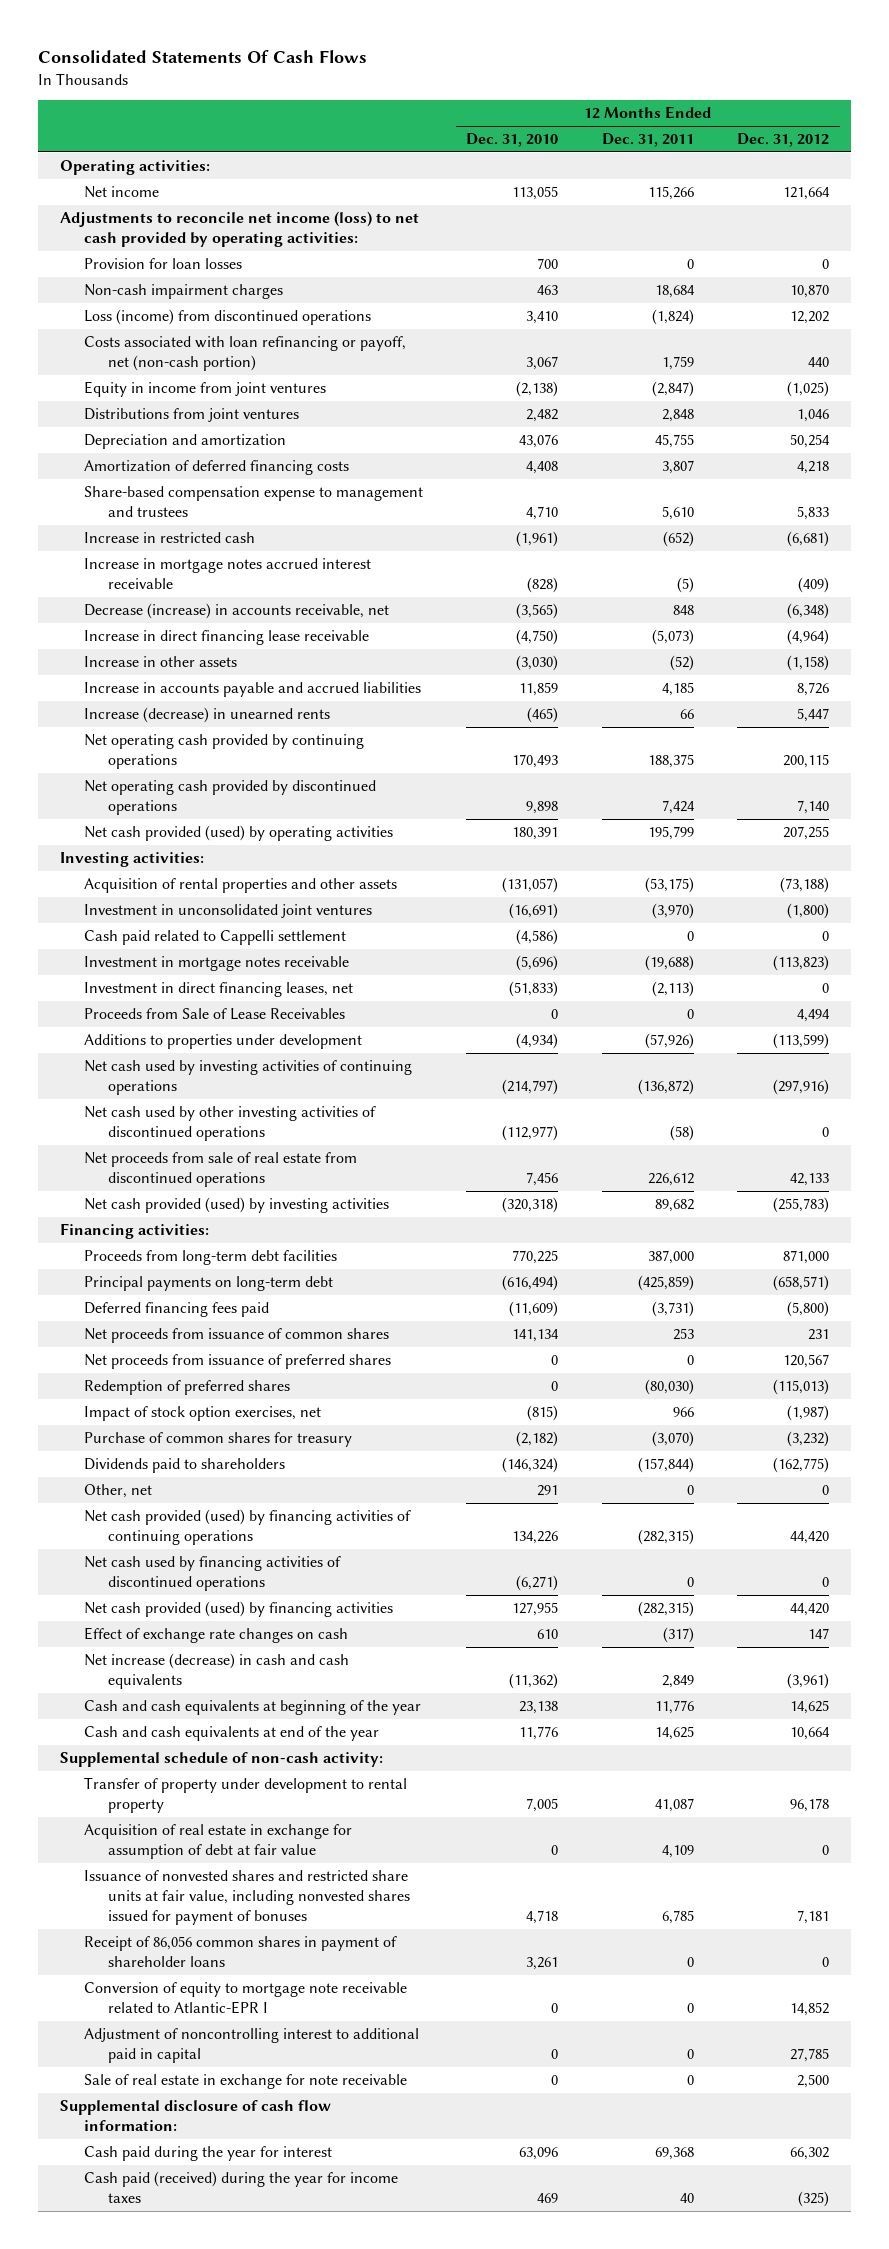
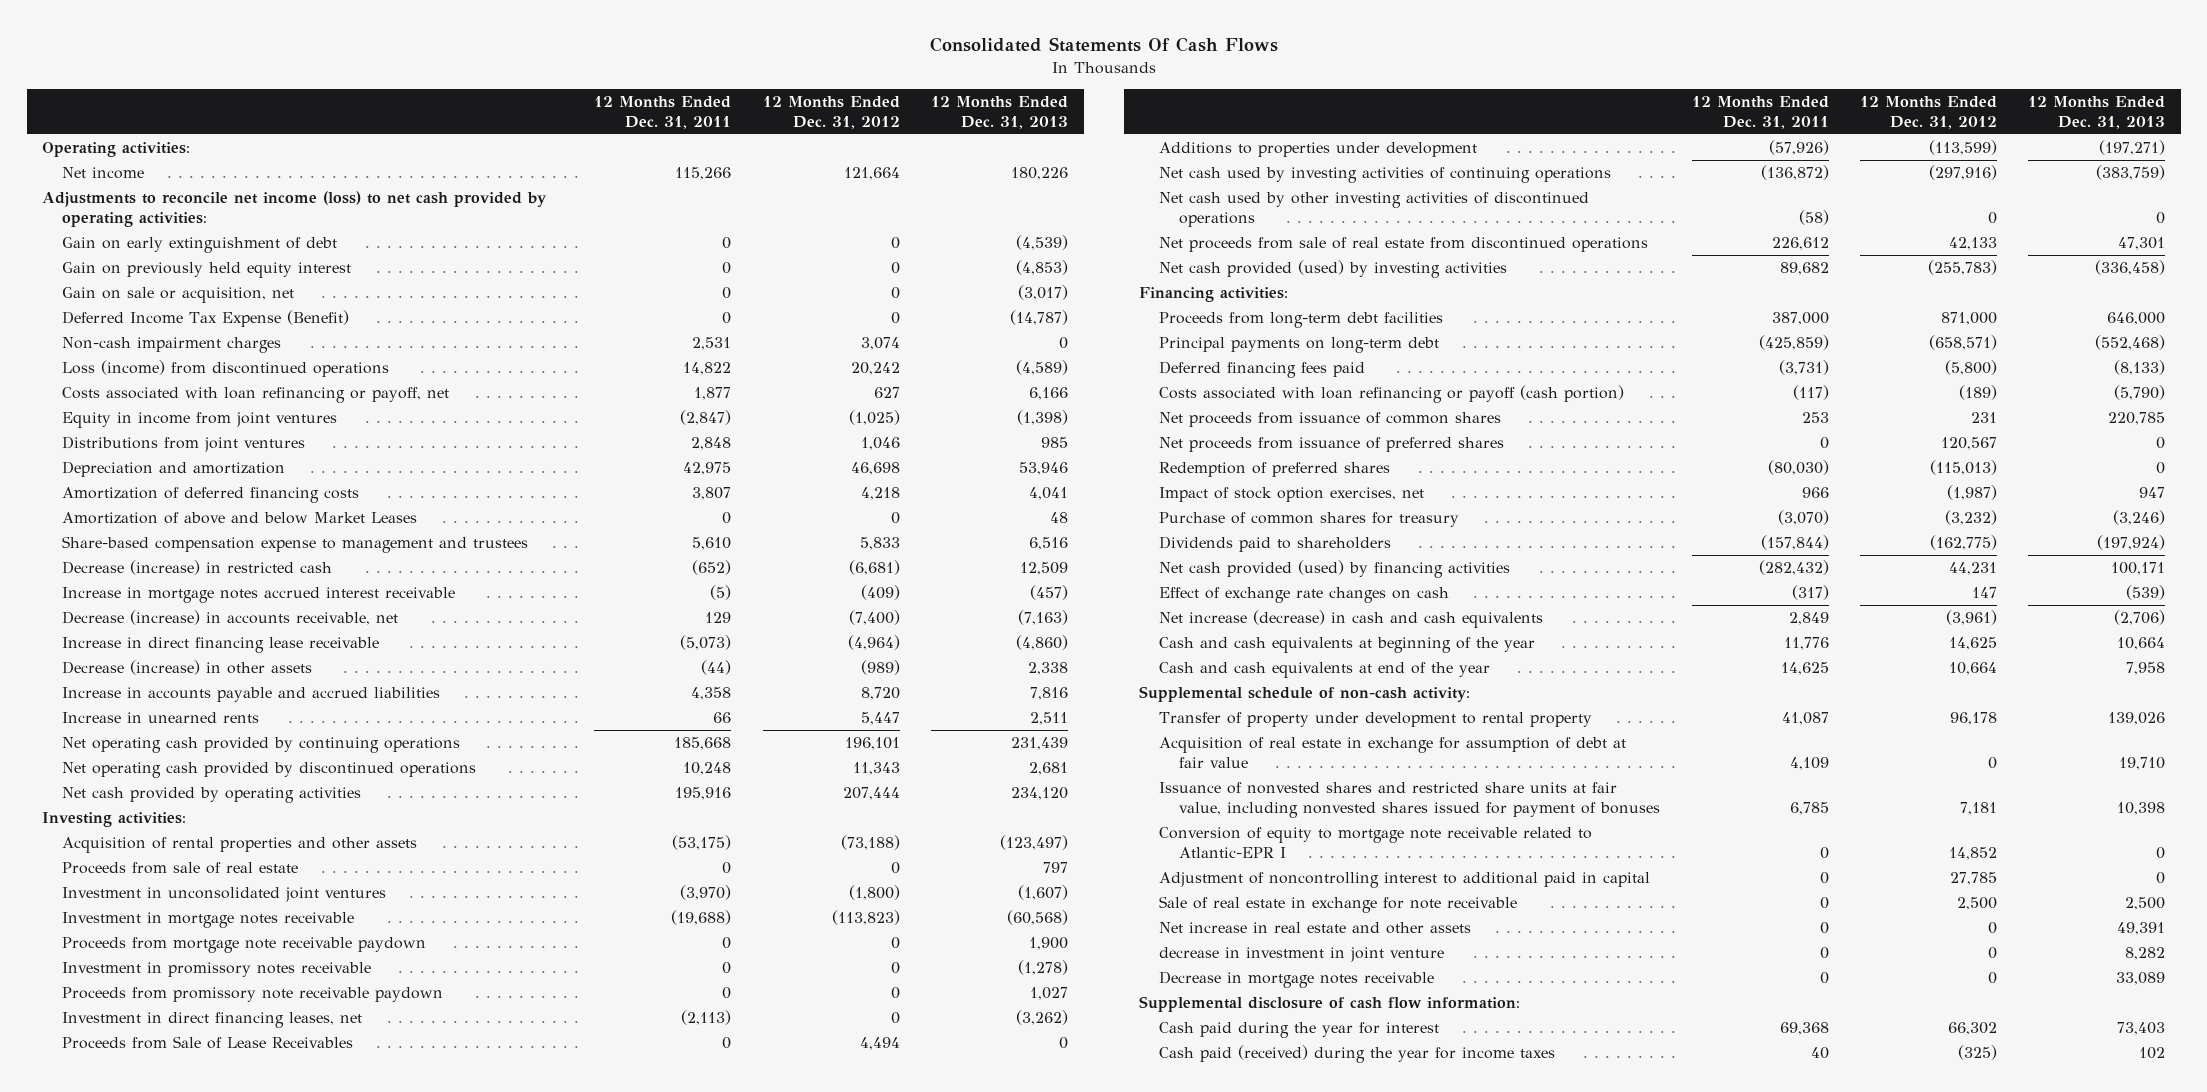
- | 12 Months Ended Dec. 31, 2010 | 12 Months Ended Dec. 31, 2011 | 12 Months Ended Dec. 31, 2012
+ | 12 Months Ended Dec. 31, 2011 | 12 Months Ended Dec. 31, 2012 | 12 Months Ended Dec. 31, 2013
- Provision for loan losses | 700 | 0 | 0
- Non-cash impairment charges | 463 | 18,684 | 10,870
- Loss (income) from discontinued operations | 3,410 | (1,824) | 12,202
- Costs associated with loan refinancing or payoff, net (non-cash portion) | 3,067 | 1,759 | 440
+ Gain on early extinguishment of debt | 0 | 0 | (4,539)
+ Gain on previously held equity interest | 0 | 0 | (4,853)
+ Gain on sale or acquisition, net | 0 | 0 | (3,017)
+ Deferred Income Tax Expense (Benefit) | 0 | 0 | (14,787)
+ Non-cash impairment charges | 2,531 | 3,074 | 0
+ Loss (income) from discontinued operations | 14,822 | 20,242 | (4,589)
+ Costs associated with loan refinancing or payoff, net | 1,877 | 627 | 6,166
- Depreciation and amortization | 43,076 | 45,755 | 50,254
+ Depreciation and amortization | 42,975 | 46,698 | 53,946
+ Amortization of above and below Market Leases | 0 | 0 | 48
- Increase in restricted cash | (1,961) | (652) | (6,681)
+ Decrease (increase) in restricted cash | (652) | (6,681) | 12,509
- Decrease (increase) in accounts receivable, net | (3,565) | 848 | (6,348)
+ Decrease (increase) in accounts receivable, net | 129 | (7,400) | (7,163)
- Increase in other assets | (3,030) | (52) | (1,158)
- Increase in accounts payable and accrued liabilities | 11,859 | 4,185 | 8,726
- Increase (decrease) in unearned rents | (465) | 66 | 5,447
- Net operating cash provided by continuing operations | 170,493 | 188,375 | 200,115
- Net operating cash provided by discontinued operations | 9,898 | 7,424 | 7,140
- Net cash provided (used) by operating activities | 180,391 | 195,799 | 207,255
+ Decrease (increase) in other assets | (44) | (989) | 2,338
+ Increase in accounts payable and accrued liabilities | 4,358 | 8,720 | 7,816
+ Increase in unearned rents | 66 | 5,447 | 2,511
+ Net operating cash provided by continuing operations | 185,668 | 196,101 | 231,439
+ Net operating cash provided by discontinued operations | 10,248 | 11,343 | 2,681
+ Net cash provided by operating activities | 195,916 | 207,444 | 234,120
+ Proceeds from sale of real estate | 0 | 0 | 797
- Cash paid related to Cappelli settlement | (4,586) | 0 | 0
+ Proceeds from mortgage note receivable paydown | 0 | 0 | 1,900
+ Investment in promissory notes receivable | 0 | 0 | (1,278)
+ Proceeds from promissory note receivable paydown | 0 | 0 | 1,027
+ Costs associated with loan refinancing or payoff (cash portion) | (117) | (189) | (5,790)
- Other, net | 291 | 0 | 0
- Net cash provided (used) by financing activities of continuing operations | 134,226 | (282,315) | 44,420
- Net cash used by financing activities of discontinued operations | (6,271) | 0 | 0
- Net cash provided (used) by financing activities | 127,955 | (282,315) | 44,420
+ Net cash provided (used) by financing activities | (282,432) | 44,231 | 100,171
- Receipt of 86,056 common shares in payment of shareholder loans | 3,261 | 0 | 0
+ Net increase in real estate and other assets | 0 | 0 | 49,391
+ decrease in investment in joint venture | 0 | 0 | 8,282
+ Decrease in mortgage notes receivable | 0 | 0 | 33,089

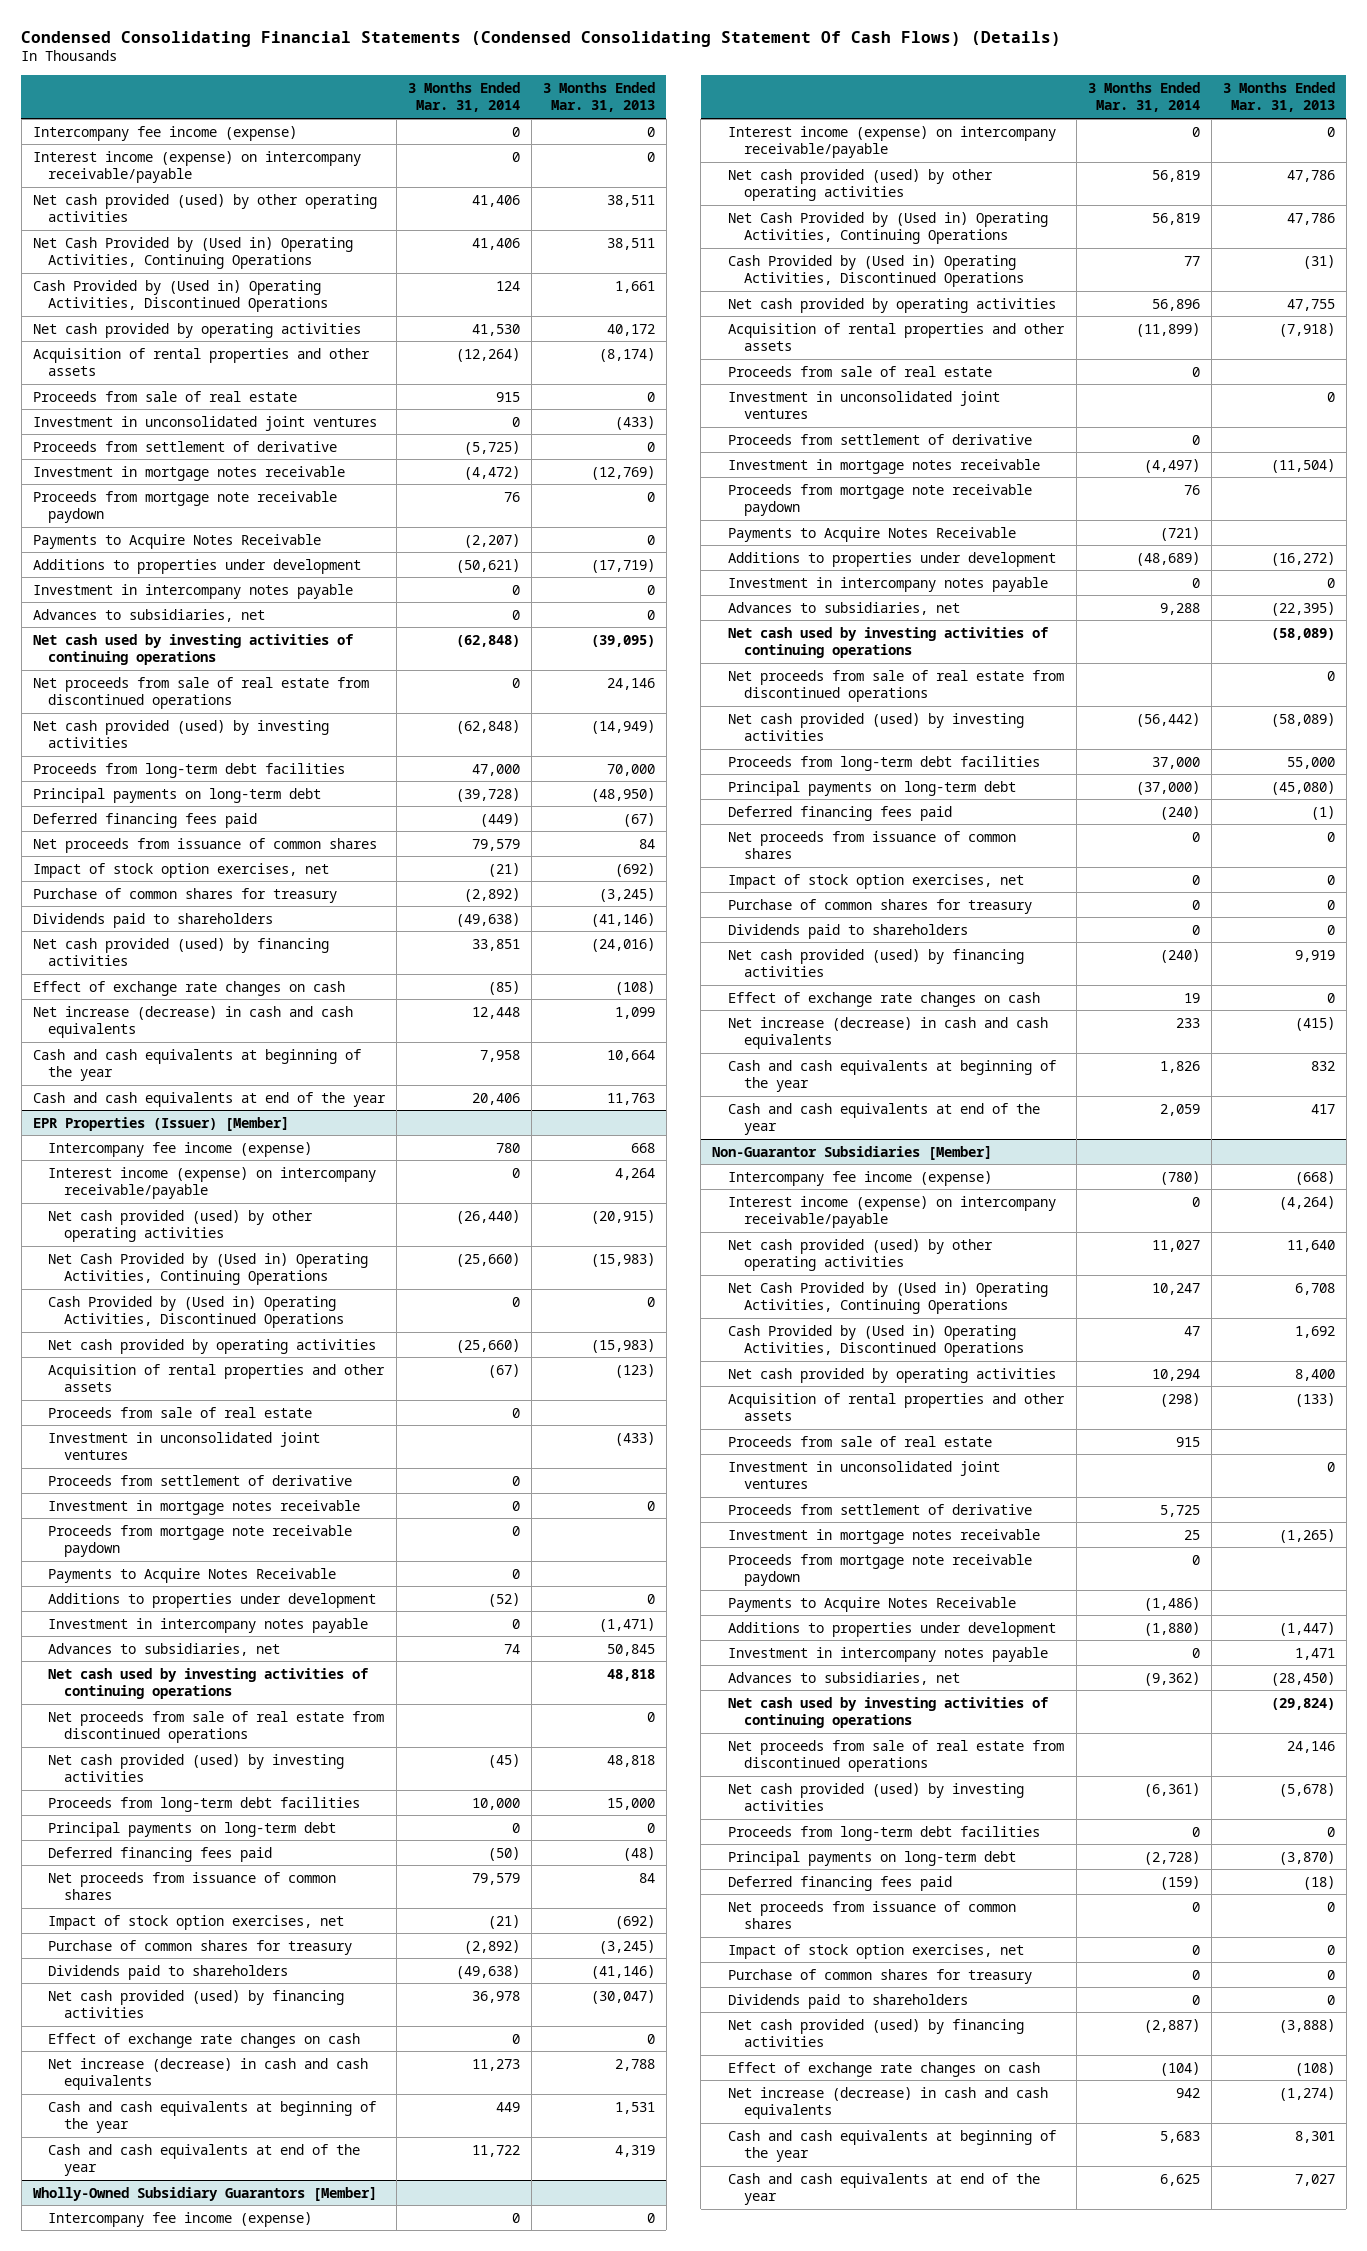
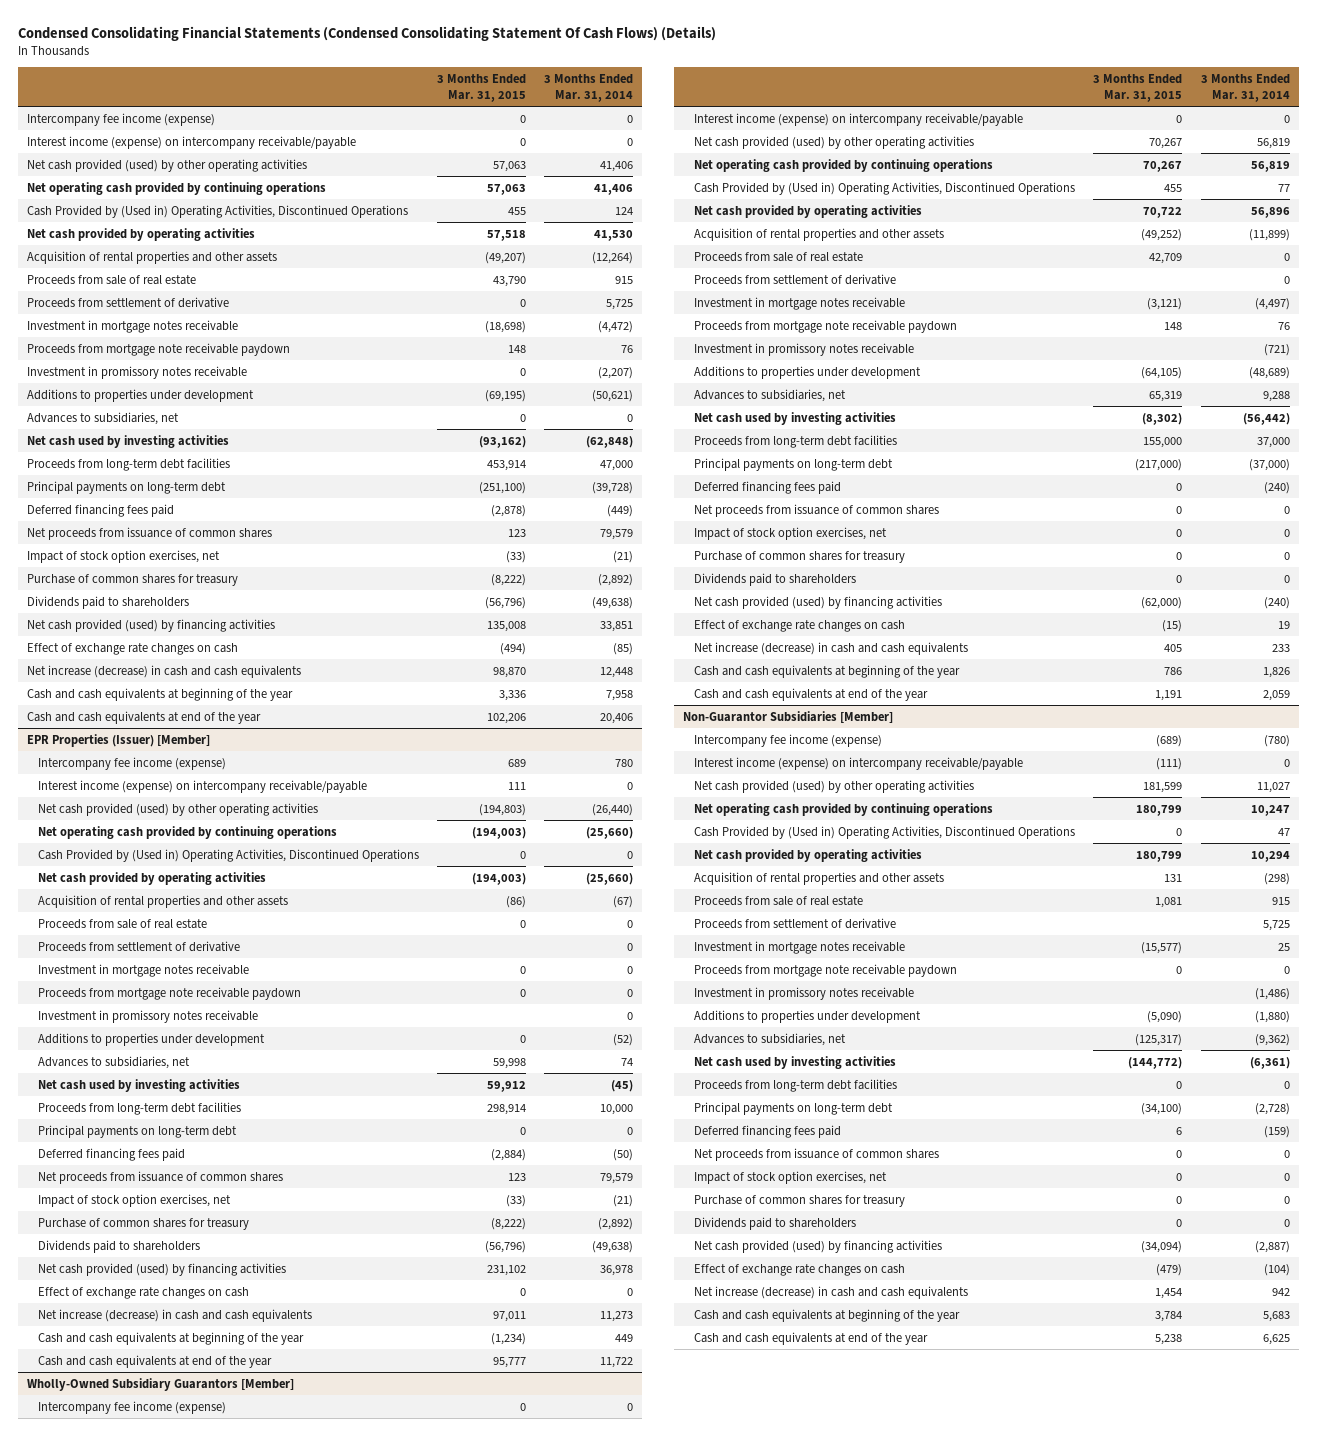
- | 3 Months Ended Mar. 31, 2014 | 3 Months Ended Mar. 31, 2013
+ | 3 Months Ended Mar. 31, 2015 | 3 Months Ended Mar. 31, 2014
- Net Cash Provided by (Used in) Operating Activities, Continuing Operations | 41,406 | 38,511
+ Net operating cash provided by continuing operations | 57,063 | 41,406
- Investment in unconsolidated joint ventures | 0 | (433)
- Proceeds from settlement of derivative | (5,725) | 0
+ Proceeds from settlement of derivative | 0 | 5,725
- Payments to Acquire Notes Receivable | (2,207) | 0
+ Investment in promissory notes receivable | 0 | (2,207)
- Investment in intercompany notes payable | 0 | 0
- Net cash used by investing activities of continuing operations | (62,848) | (39,095)
- Net proceeds from sale of real estate from discontinued operations | 0 | 24,146
- Net cash provided (used) by investing activities | (62,848) | (14,949)
+ Net cash used by investing activities | (93,162) | (62,848)
@ EPR Properties (Issuer) [Member]
- Net Cash Provided by (Used in) Operating Activities, Continuing Operations | (25,660) | (15,983)
+ Net operating cash provided by continuing operations | (194,003) | (25,660)
- Investment in unconsolidated joint ventures | | (433)
- Payments to Acquire Notes Receivable | 0 |
+ Investment in promissory notes receivable | | 0
- Investment in intercompany notes payable | 0 | (1,471)
- Net cash used by investing activities of continuing operations | | 48,818
- Net proceeds from sale of real estate from discontinued operations | | 0
- Net cash provided (used) by investing activities | (45) | 48,818
+ Net cash used by investing activities | 59,912 | (45)
@ Wholly-Owned Subsidiary Guarantors [Member]
- Net Cash Provided by (Used in) Operating Activities, Continuing Operations | 56,819 | 47,786
+ Net operating cash provided by continuing operations | 70,267 | 56,819
- Investment in unconsolidated joint ventures | | 0
- Payments to Acquire Notes Receivable | (721) |
+ Investment in promissory notes receivable | | (721)
- Investment in intercompany notes payable | 0 | 0
- Net cash used by investing activities of continuing operations | | (58,089)
- Net proceeds from sale of real estate from discontinued operations | | 0
- Net cash provided (used) by investing activities | (56,442) | (58,089)
+ Net cash used by investing activities | (8,302) | (56,442)
@ Non-Guarantor Subsidiaries [Member]
- Net Cash Provided by (Used in) Operating Activities, Continuing Operations | 10,247 | 6,708
+ Net operating cash provided by continuing operations | 180,799 | 10,247
- Investment in unconsolidated joint ventures | | 0
- Payments to Acquire Notes Receivable | (1,486) |
+ Investment in promissory notes receivable | | (1,486)
- Investment in intercompany notes payable | 0 | 1,471
- Net cash used by investing activities of continuing operations | | (29,824)
- Net proceeds from sale of real estate from discontinued operations | | 24,146
- Net cash provided (used) by investing activities | (6,361) | (5,678)
+ Net cash used by investing activities | (144,772) | (6,361)

